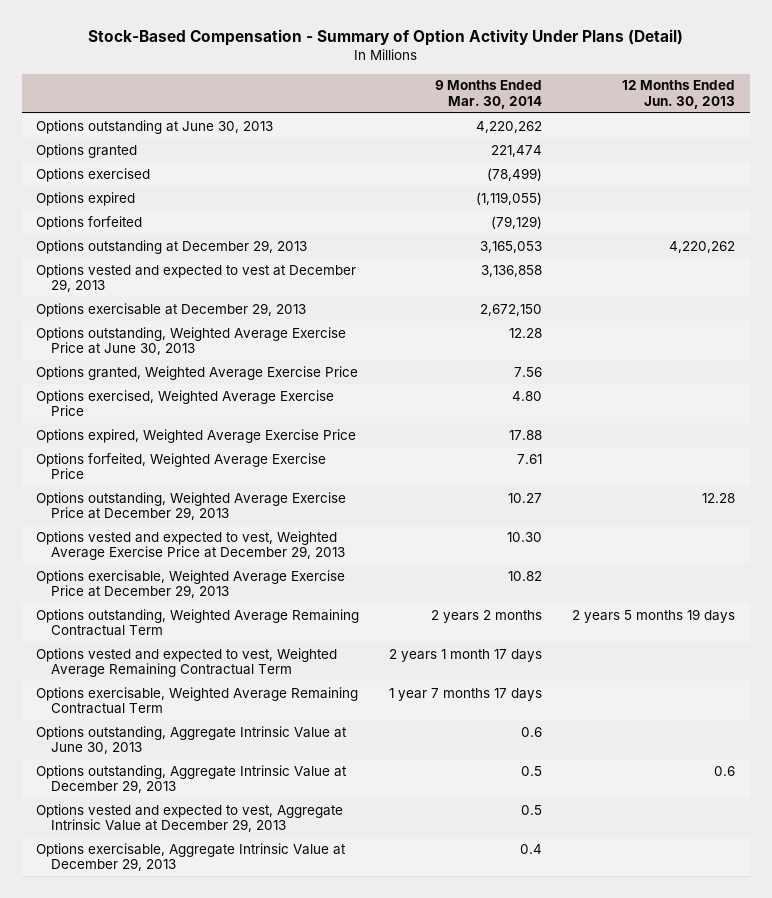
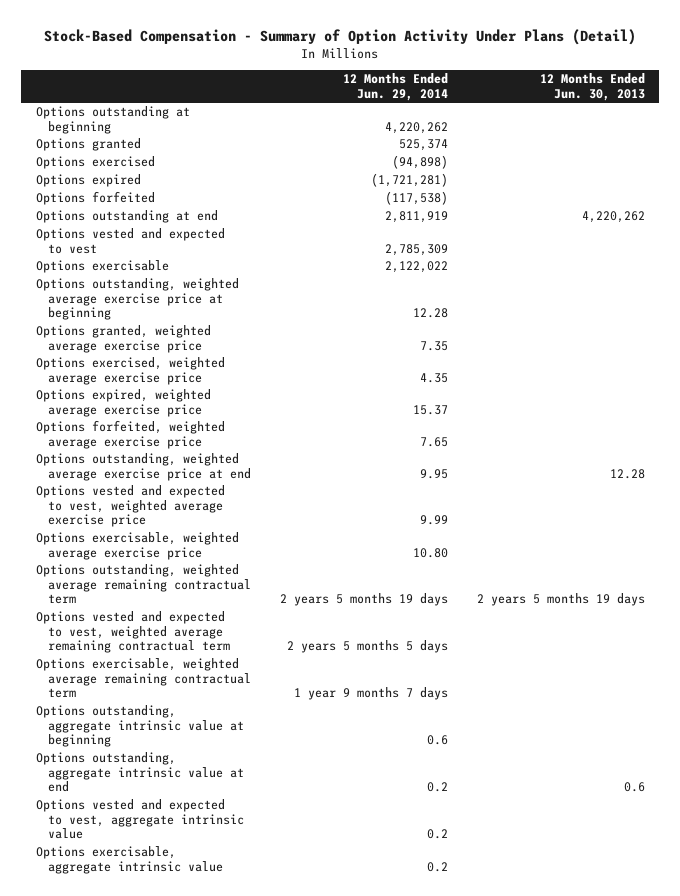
- | 9 Months Ended Mar. 30, 2014 | 12 Months Ended Jun. 30, 2013
+ | 12 Months Ended Jun. 29, 2014 | 12 Months Ended Jun. 30, 2013
- Options outstanding at June 30, 2013 | 4,220,262 |
+ Options outstanding at beginning | 4,220,262 |
- Options outstanding at December 29, 2013 | 3,165,053 | 4,220,262
- Options vested and expected to vest at December 29, 2013 | 3,136,858 |
- Options exercisable at December 29, 2013 | 2,672,150 |
- Options outstanding, Weighted Average Exercise Price at June 30, 2013 | 12.28 |
- Options granted, Weighted Average Exercise Price | 7.56 |
- Options exercised, Weighted Average Exercise Price | 4.80 |
- Options expired, Weighted Average Exercise Price | 17.88 |
- Options forfeited, Weighted Average Exercise Price | 7.61 |
- Options outstanding, Weighted Average Exercise Price at December 29, 2013 | 10.27 | 12.28
- Options vested and expected to vest, Weighted Average Exercise Price at December 29, 2013 | 10.30 |
- Options exercisable, Weighted Average Exercise Price at December 29, 2013 | 10.82 |
- Options outstanding, Weighted Average Remaining Contractual Term | 2 years 2 months | 2 years 5 months 19 days
- Options vested and expected to vest, Weighted Average Remaining Contractual Term | 2 years 1 month 17 days |
- Options exercisable, Weighted Average Remaining Contractual Term | 1 year 7 months 17 days |
- Options outstanding, Aggregate Intrinsic Value at June 30, 2013 | 0.6 |
- Options outstanding, Aggregate Intrinsic Value at December 29, 2013 | 0.5 | 0.6
- Options vested and expected to vest, Aggregate Intrinsic Value at December 29, 2013 | 0.5 |
- Options exercisable, Aggregate Intrinsic Value at December 29, 2013 | 0.4 |
+ Options outstanding at end | 2,811,919 | 4,220,262
+ Options vested and expected to vest | 2,785,309 |
+ Options exercisable | 2,122,022 |
+ Options outstanding, weighted average exercise price at beginning | 12.28 |
+ Options granted, weighted average exercise price | 7.35 |
+ Options exercised, weighted average exercise price | 4.35 |
+ Options expired, weighted average exercise price | 15.37 |
+ Options forfeited, weighted average exercise price | 7.65 |
+ Options outstanding, weighted average exercise price at end | 9.95 | 12.28
+ Options vested and expected to vest, weighted average exercise price | 9.99 |
+ Options exercisable, weighted average exercise price | 10.80 |
+ Options outstanding, weighted average remaining contractual term | 2 years 5 months 19 days | 2 years 5 months 19 days
+ Options vested and expected to vest, weighted average remaining contractual term | 2 years 5 months 5 days |
+ Options exercisable, weighted average remaining contractual term | 1 year 9 months 7 days |
+ Options outstanding, aggregate intrinsic value at beginning | 0.6 |
+ Options outstanding, aggregate intrinsic value at end | 0.2 | 0.6
+ Options vested and expected to vest, aggregate intrinsic value | 0.2 |
+ Options exercisable, aggregate intrinsic value | 0.2 |

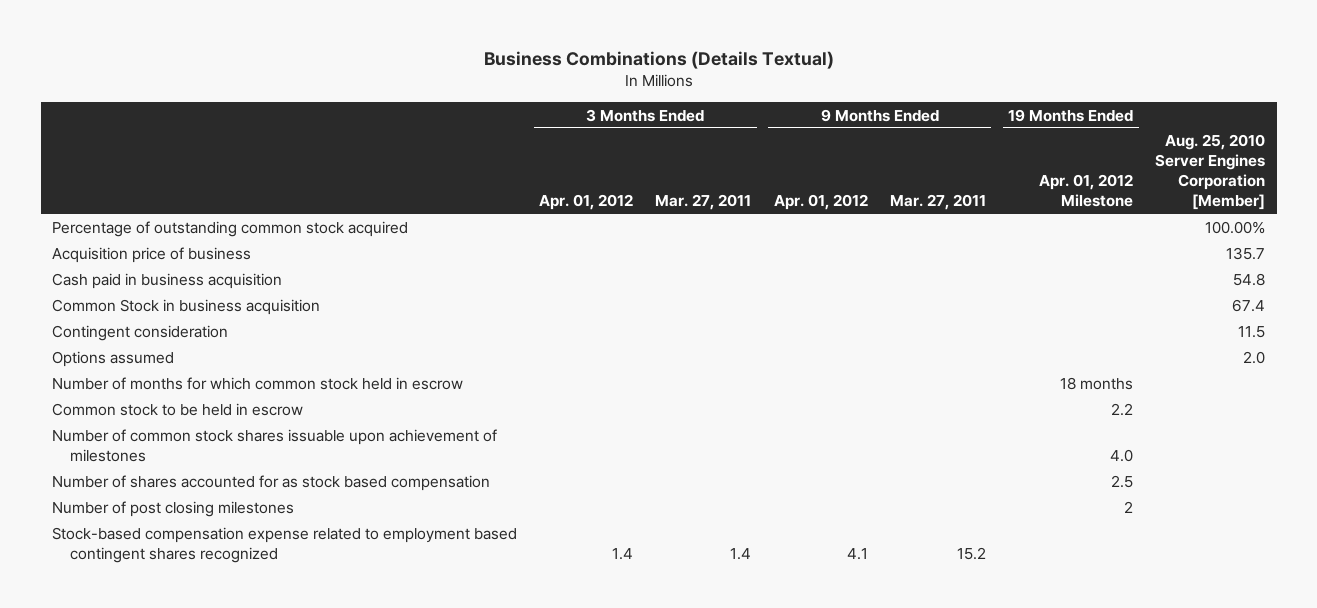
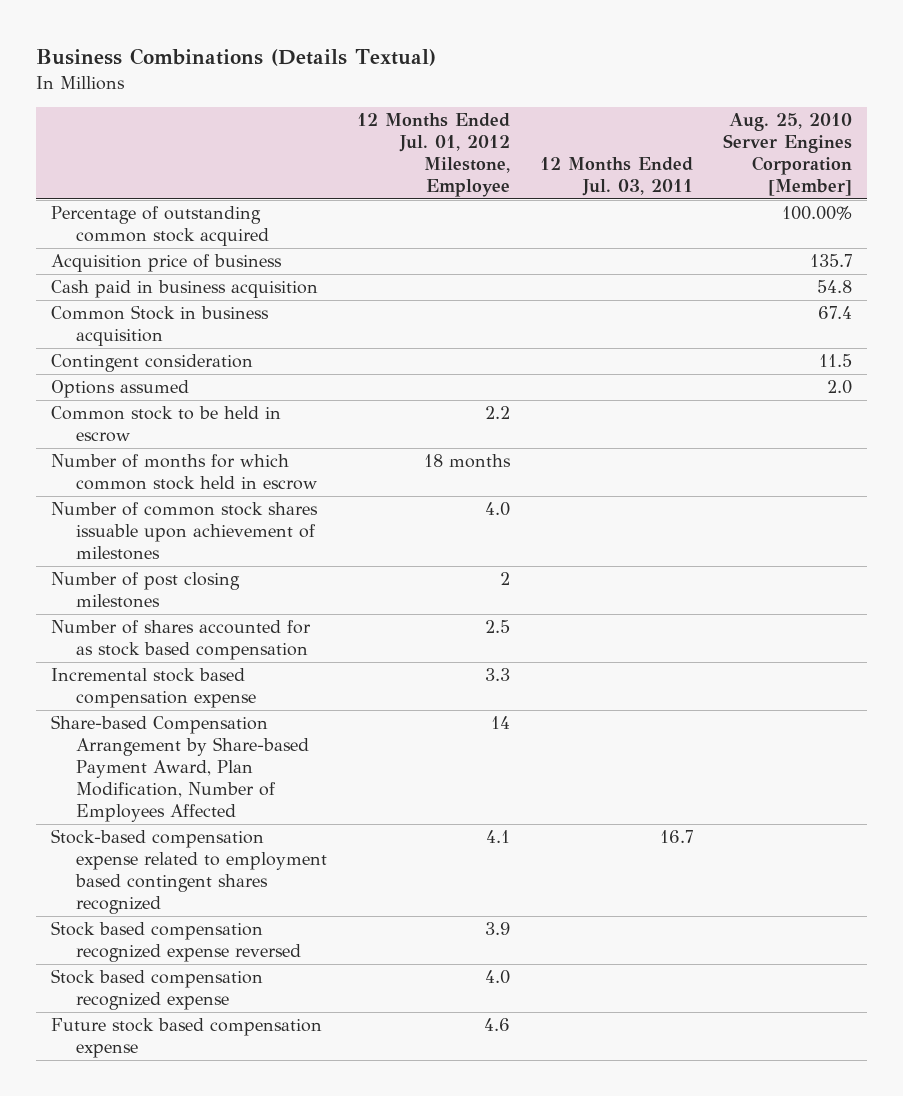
- | 3 Months Ended Apr. 01, 2012 | 3 Months Ended Mar. 27, 2011 | 9 Months Ended Apr. 01, 2012 | 9 Months Ended Mar. 27, 2011 | 19 Months Ended Apr. 01, 2012 Milestone | Aug. 25, 2010 Server Engines Corporation [Member]
+ | 12 Months Ended Jul. 01, 2012 Milestone, Employee | 12 Months Ended Jul. 03, 2011 | Aug. 25, 2010 Server Engines Corporation [Member]
moved down: Number of months for which common stock held in escrow | 18 months | |
moved down: Number of shares accounted for as stock based compensation | 2.5 | |
+ Incremental stock based compensation expense | 3.3 | |
+ Share-based Compensation Arrangement by Share-based Payment Award, Plan Modification, Number of Employees Affected | 14 | |
+ Stock based compensation recognized expense reversed | 3.9 | |
+ Stock based compensation recognized expense | 4.0 | |
+ Future stock based compensation expense | 4.6 | |

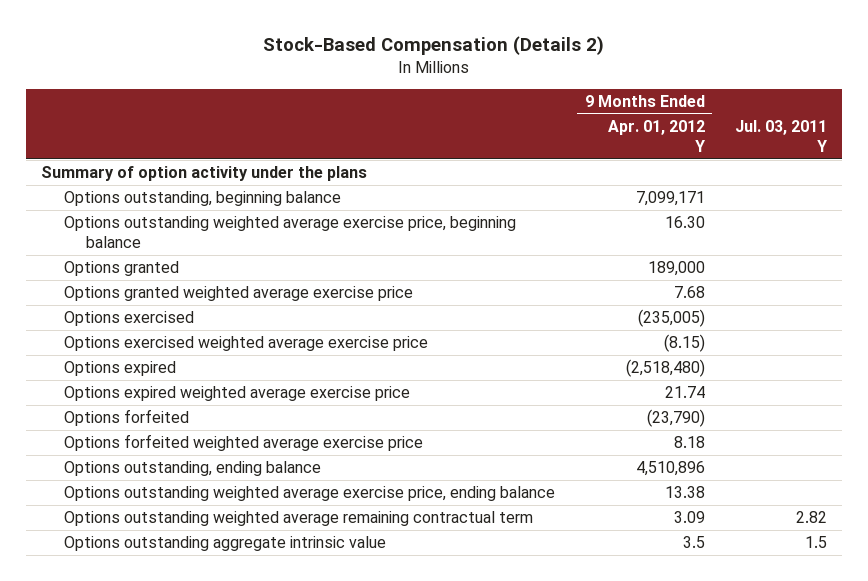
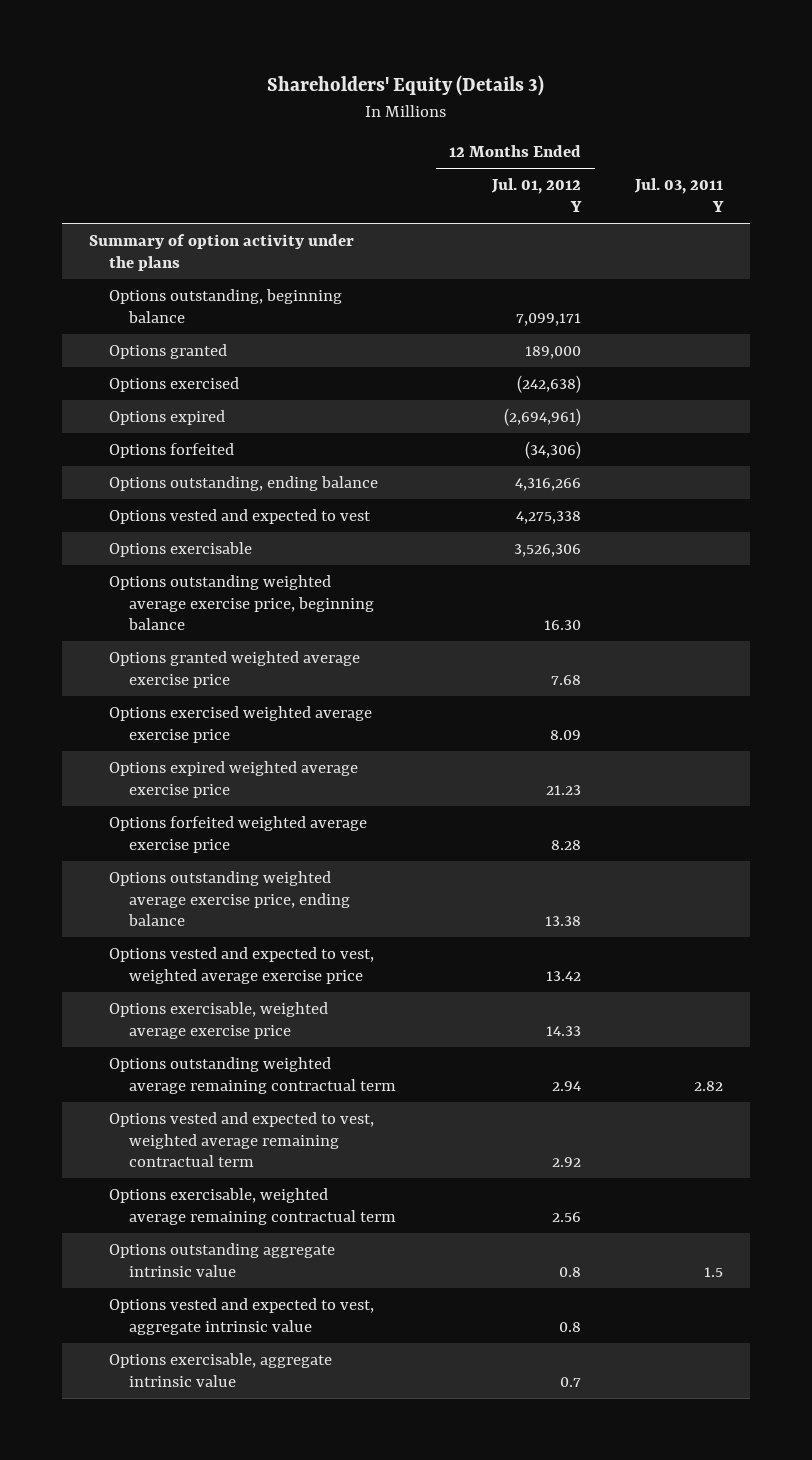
- Stock-Based Compensation (Details 2)
+ Shareholders' Equity (Details 3)
- | 9 Months Ended Apr. 01, 2012 Y | Jul. 03, 2011 Y
+ | 12 Months Ended Jul. 01, 2012 Y | Jul. 03, 2011 Y
+ Options vested and expected to vest | 4,275,338 |
+ Options exercisable | 3,526,306 |
moved down: Options outstanding weighted average exercise price, beginning balance | 16.30 |
moved down: Options granted weighted average exercise price | 7.68 |
moved down: Options exercised weighted average exercise price | 8.09 |
moved down: Options expired weighted average exercise price | 21.23 |
moved down: Options forfeited weighted average exercise price | 8.28 |
+ Options vested and expected to vest, weighted average exercise price | 13.42 |
+ Options exercisable, weighted average exercise price | 14.33 |
+ Options vested and expected to vest, weighted average remaining contractual term | 2.92 |
+ Options exercisable, weighted average remaining contractual term | 2.56 |
+ Options vested and expected to vest, aggregate intrinsic value | 0.8 |
+ Options exercisable, aggregate intrinsic value | 0.7 |

